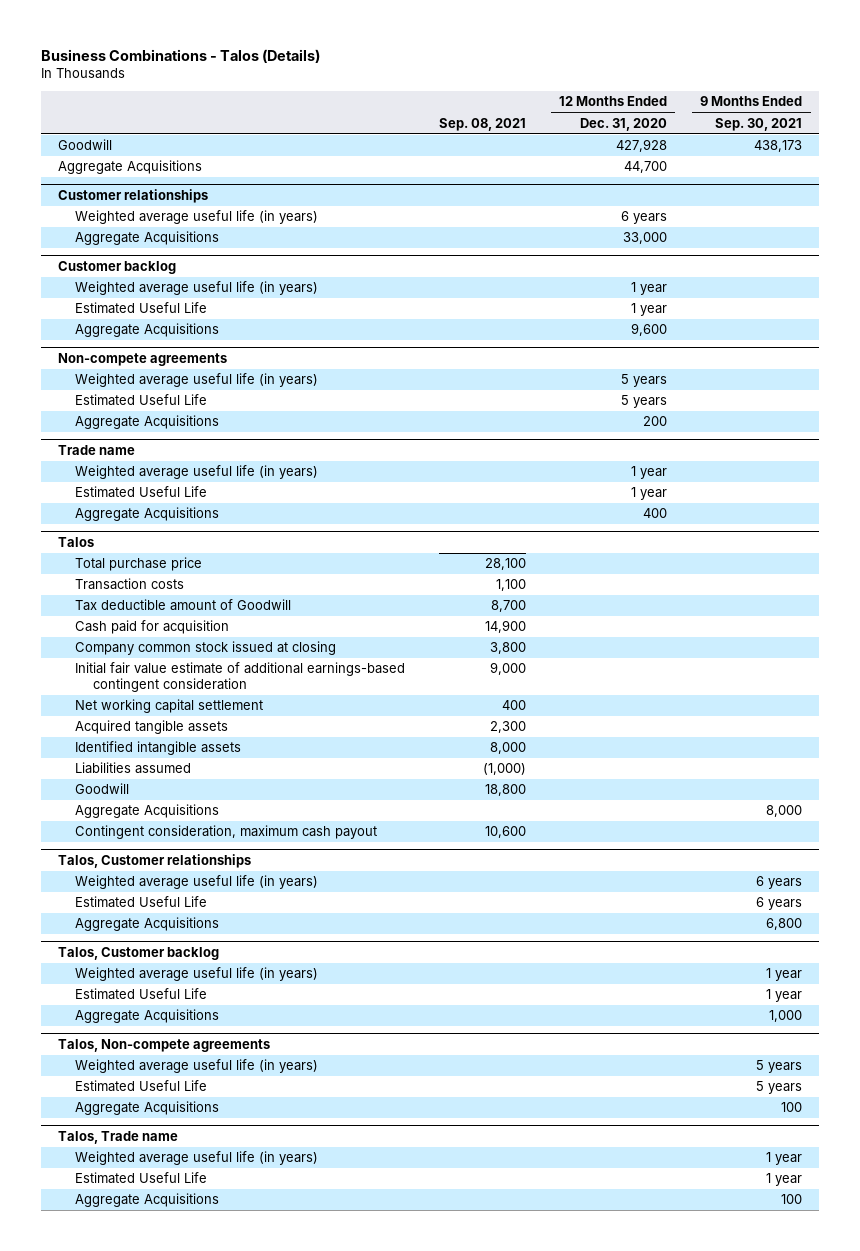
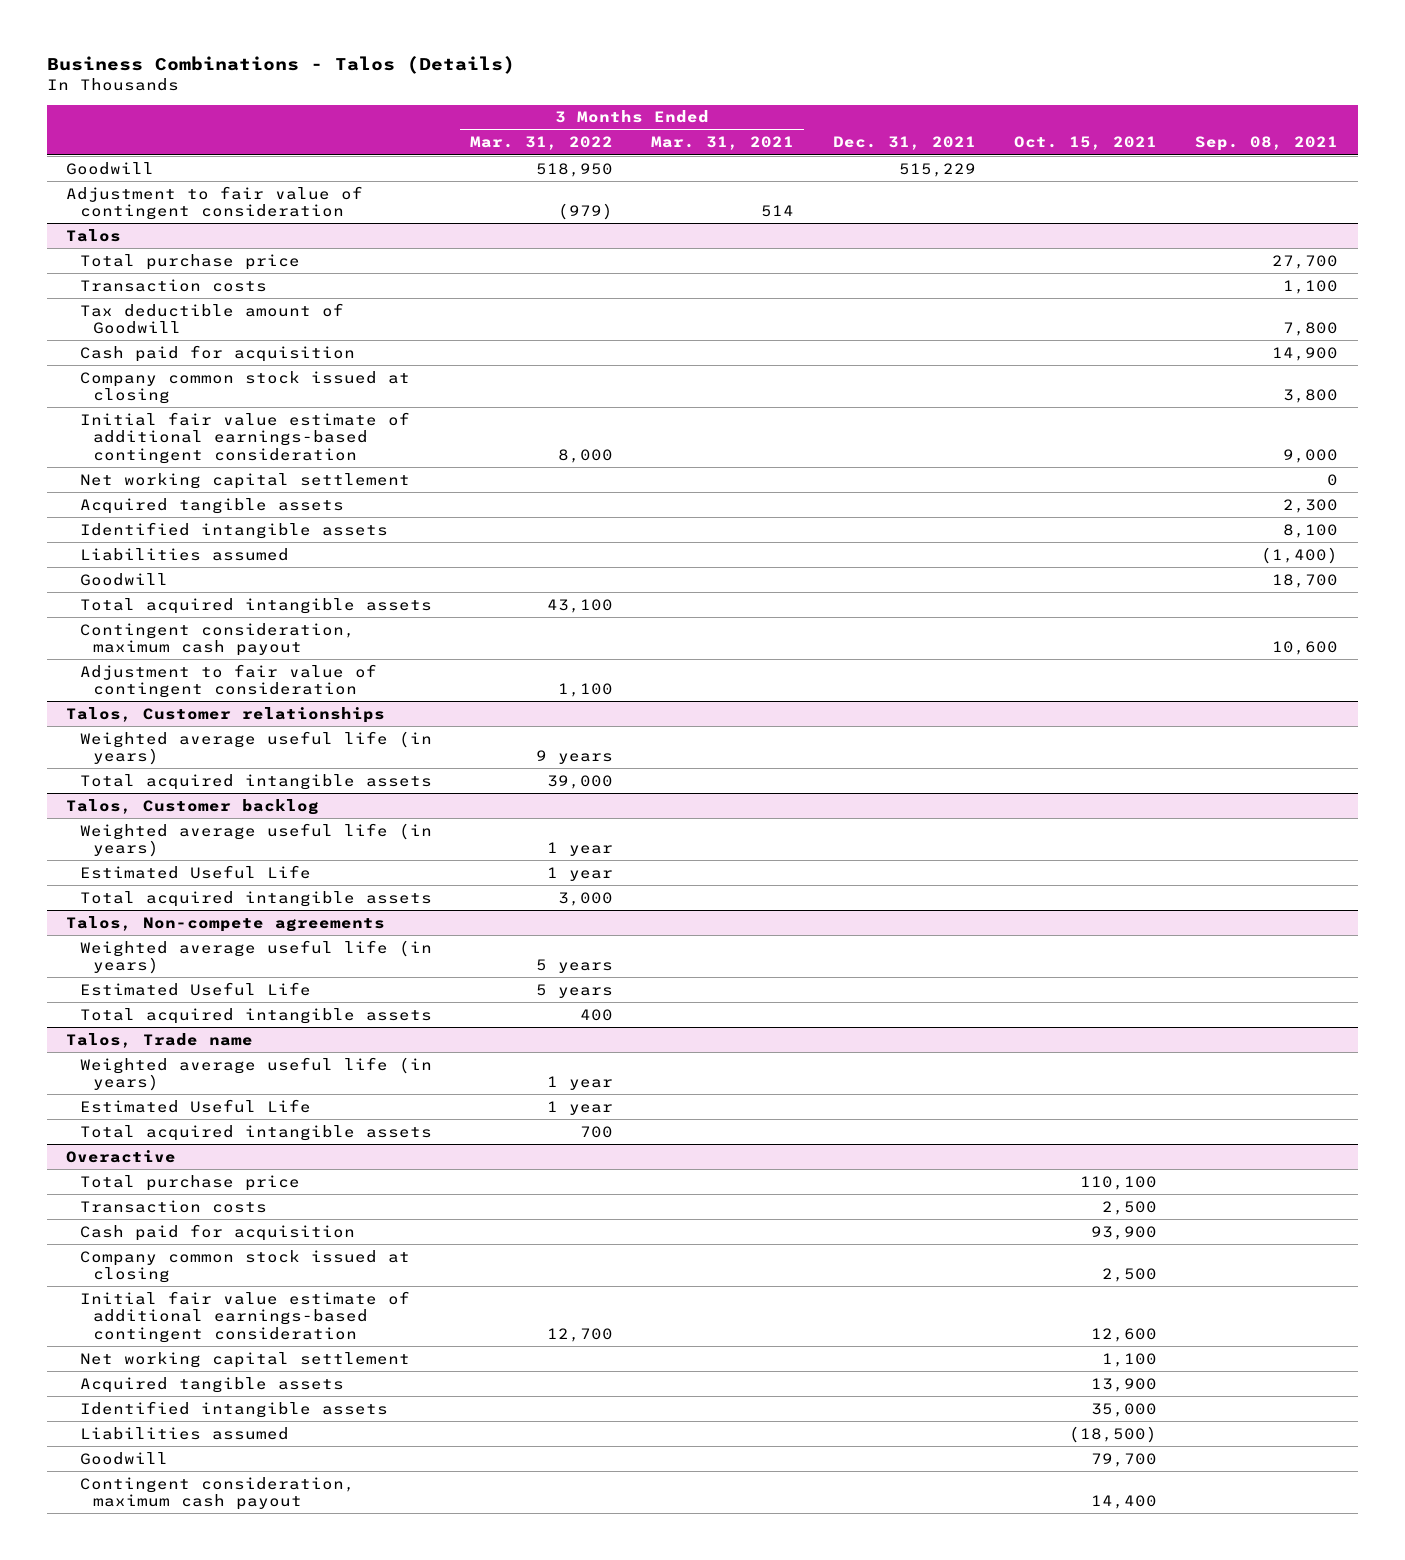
- | Sep. 08, 2021 | 12 Months Ended Dec. 31, 2020 | 9 Months Ended Sep. 30, 2021
+ | 3 Months Ended Mar. 31, 2022 | 3 Months Ended Mar. 31, 2021 | Dec. 31, 2021 | Oct. 15, 2021 | Sep. 08, 2021
- Aggregate Acquisitions | | 44,700 |
- Customer relationships
- Weighted average useful life (in years) | | 6 years |
- Aggregate Acquisitions | | 33,000 |
- Customer backlog
- Weighted average useful life (in years) | | 1 year |
- Estimated Useful Life | | 1 year |
- Aggregate Acquisitions | | 9,600 |
- Non-compete agreements
- Weighted average useful life (in years) | | 5 years |
- Estimated Useful Life | | 5 years |
- Aggregate Acquisitions | | 200 |
- Trade name
- Weighted average useful life (in years) | | 1 year |
- Estimated Useful Life | | 1 year |
- Aggregate Acquisitions | | 400 |
+ Adjustment to fair value of contingent consideration | (979) | 514 | | |
@ Talos
- Total purchase price | 28,100 | |
+ Total purchase price | | | | | 27,700
- Tax deductible amount of Goodwill | 8,700 | |
+ Tax deductible amount of Goodwill | | | | | 7,800
- Net working capital settlement | 400 | |
+ Net working capital settlement | | | | | 0
- Identified intangible assets | 8,000 | |
- Liabilities assumed | (1,000) | |
- Goodwill | 18,800 | |
- Aggregate Acquisitions | | | 8,000
+ Identified intangible assets | | | | | 8,100
+ Liabilities assumed | | | | | (1,400)
+ Goodwill | | | | | 18,700
+ Total acquired intangible assets | 43,100 | | | |
+ Adjustment to fair value of contingent consideration | 1,100 | | | |
@ Talos, Customer relationships
- Estimated Useful Life | | | 6 years
- Aggregate Acquisitions | | | 6,800
+ Total acquired intangible assets | 39,000 | | | |
@ Talos, Customer backlog
- Aggregate Acquisitions | | | 1,000
+ Total acquired intangible assets | 3,000 | | | |
@ Talos, Non-compete agreements
- Aggregate Acquisitions | | | 100
+ Total acquired intangible assets | 400 | | | |
@ Talos, Trade name
- Aggregate Acquisitions | | | 100
+ Total acquired intangible assets | 700 | | | |
+ Overactive
+ Total purchase price | | | | 110,100 |
+ Transaction costs | | | | 2,500 |
+ Cash paid for acquisition | | | | 93,900 |
+ Company common stock issued at closing | | | | 2,500 |
+ Initial fair value estimate of additional earnings-based contingent consideration | 12,700 | | | 12,600 |
+ Net working capital settlement | | | | 1,100 |
+ Acquired tangible assets | | | | 13,900 |
+ Identified intangible assets | | | | 35,000 |
+ Liabilities assumed | | | | (18,500) |
+ Goodwill | | | | 79,700 |
+ Contingent consideration, maximum cash payout | | | | 14,400 |

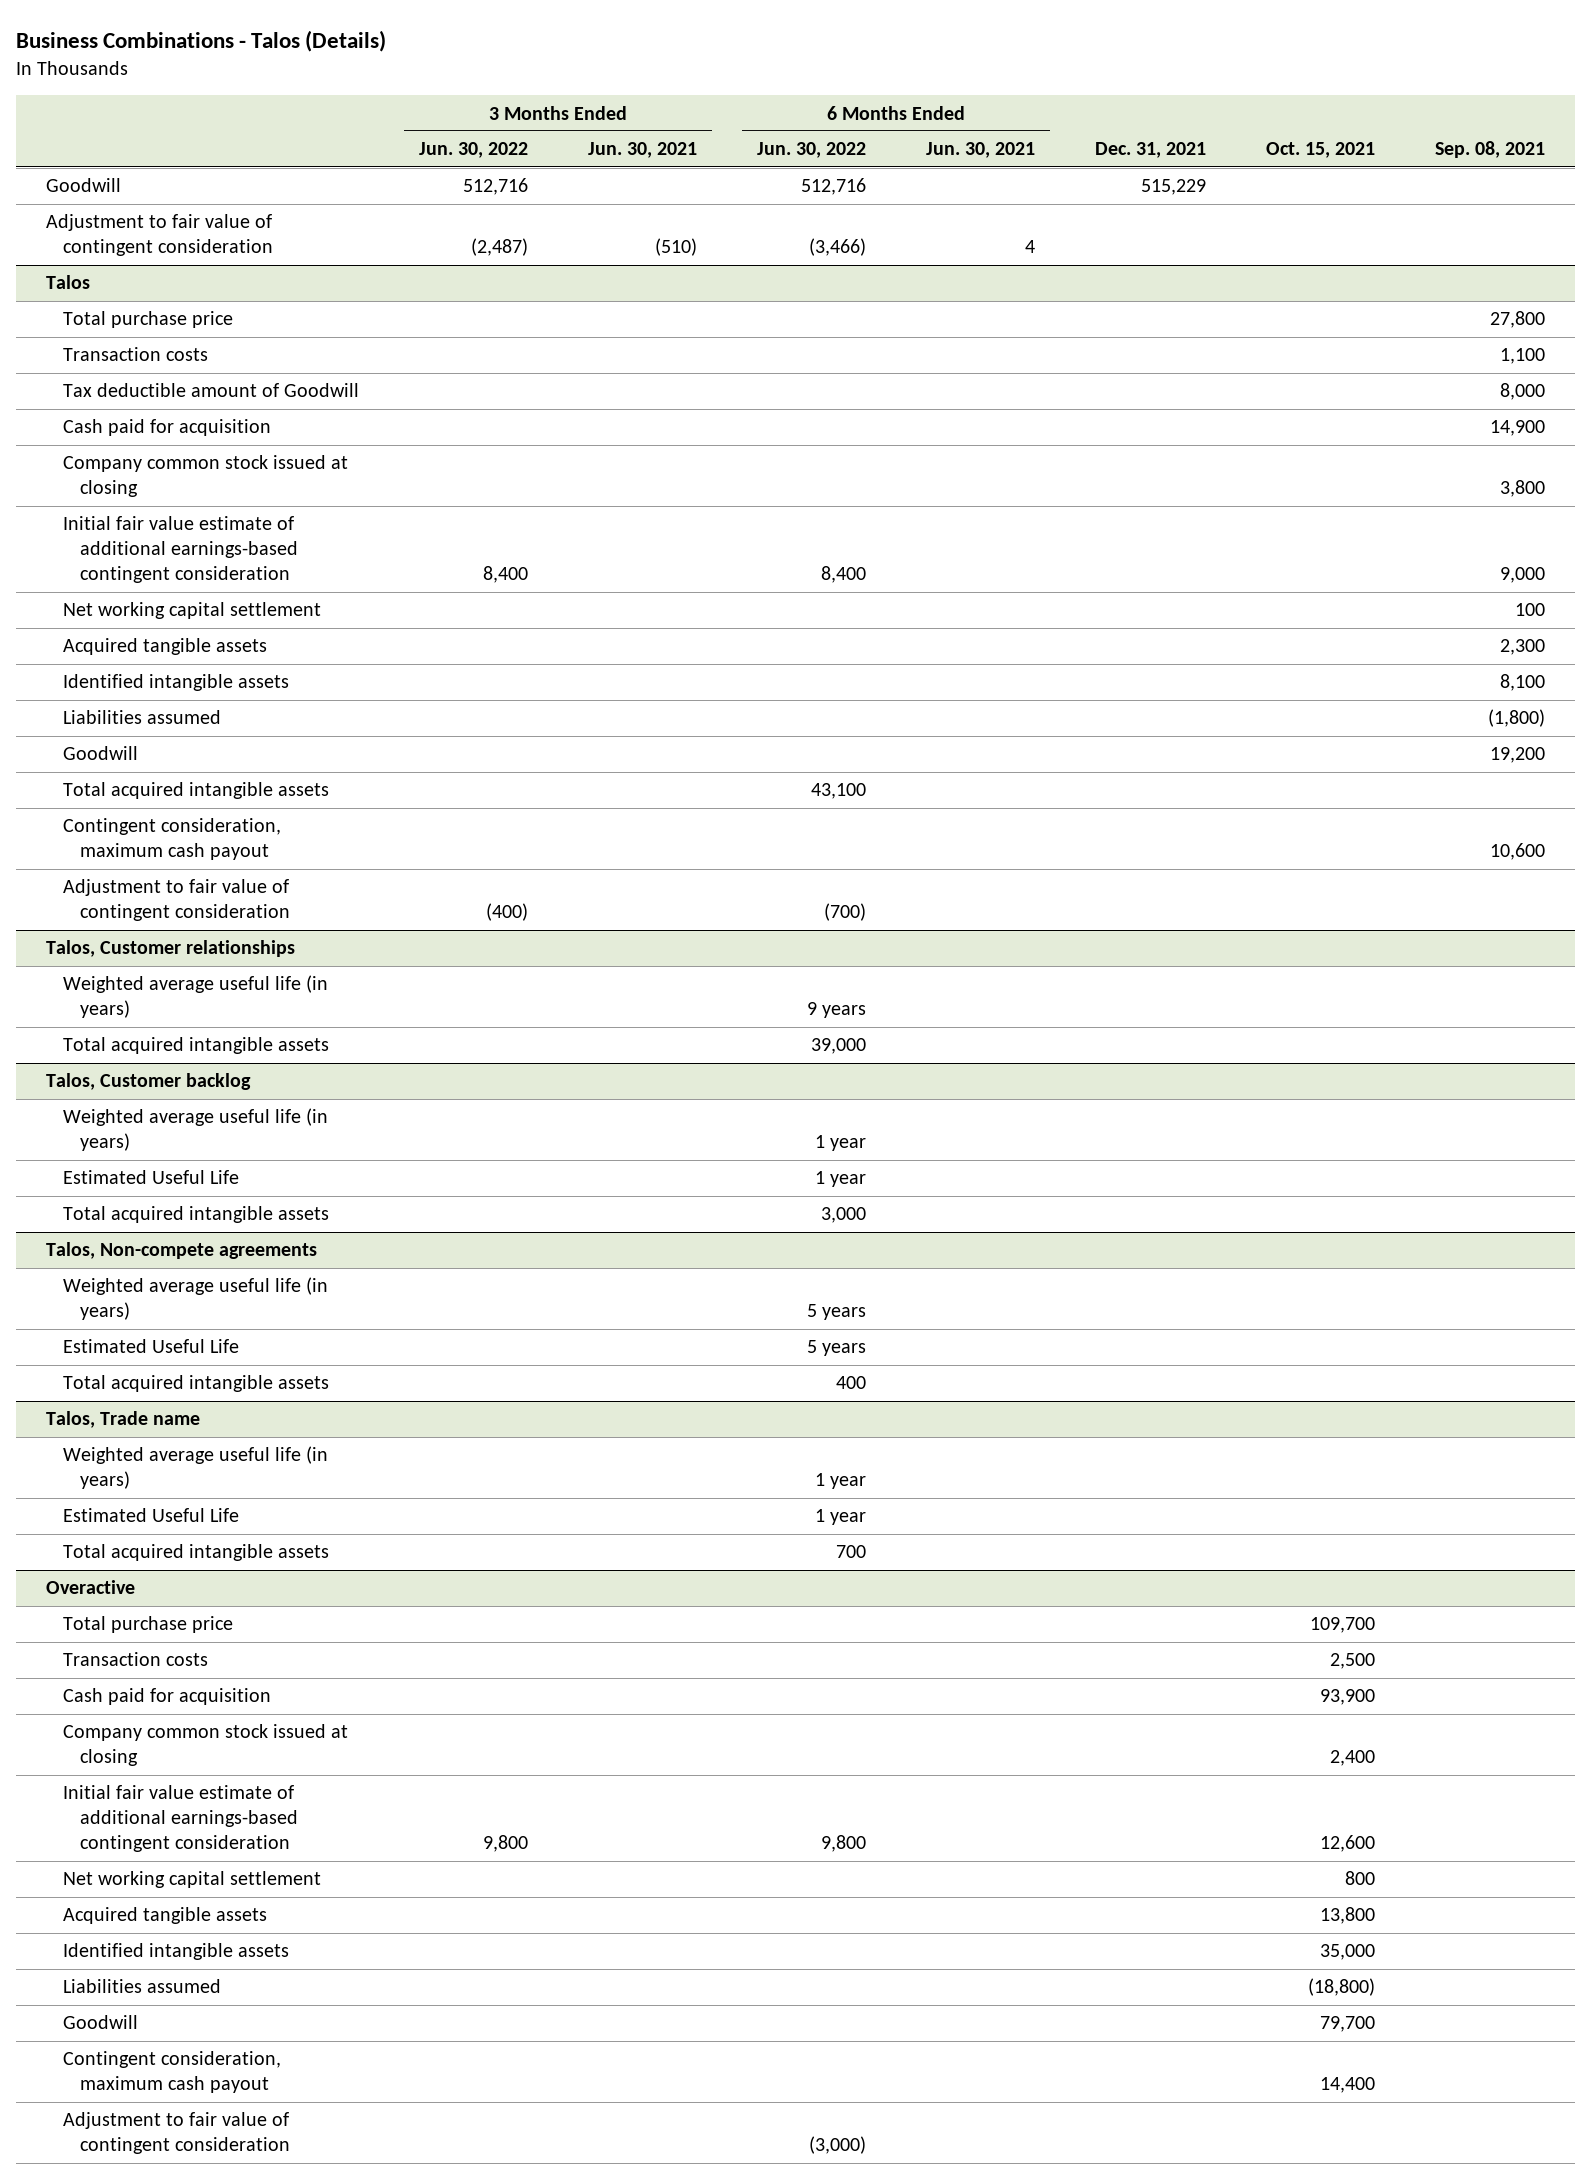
- | 3 Months Ended Mar. 31, 2022 | 3 Months Ended Mar. 31, 2021 | Dec. 31, 2021 | Oct. 15, 2021 | Sep. 08, 2021
+ | 3 Months Ended Jun. 30, 2022 | 3 Months Ended Jun. 30, 2021 | 6 Months Ended Jun. 30, 2022 | 6 Months Ended Jun. 30, 2021 | Dec. 31, 2021 | Oct. 15, 2021 | Sep. 08, 2021
@ Talos
- Total purchase price | | | | | 27,700
+ Total purchase price | | | | | | | 27,800
- Tax deductible amount of Goodwill | | | | | 7,800
+ Tax deductible amount of Goodwill | | | | | | | 8,000
- Net working capital settlement | | | | | 0
+ Net working capital settlement | | | | | | | 100
- Liabilities assumed | | | | | (1,400)
- Goodwill | | | | | 18,700
+ Liabilities assumed | | | | | | | (1,800)
+ Goodwill | | | | | | | 19,200
@ Overactive
- Total purchase price | | | | 110,100 |
+ Total purchase price | | | | | | 109,700 |
- Company common stock issued at closing | | | | 2,500 |
+ Company common stock issued at closing | | | | | | 2,400 |
- Net working capital settlement | | | | 1,100 |
- Acquired tangible assets | | | | 13,900 |
+ Net working capital settlement | | | | | | 800 |
+ Acquired tangible assets | | | | | | 13,800 |
- Liabilities assumed | | | | (18,500) |
+ Liabilities assumed | | | | | | (18,800) |
+ Adjustment to fair value of contingent consideration | | | (3,000) | | | |

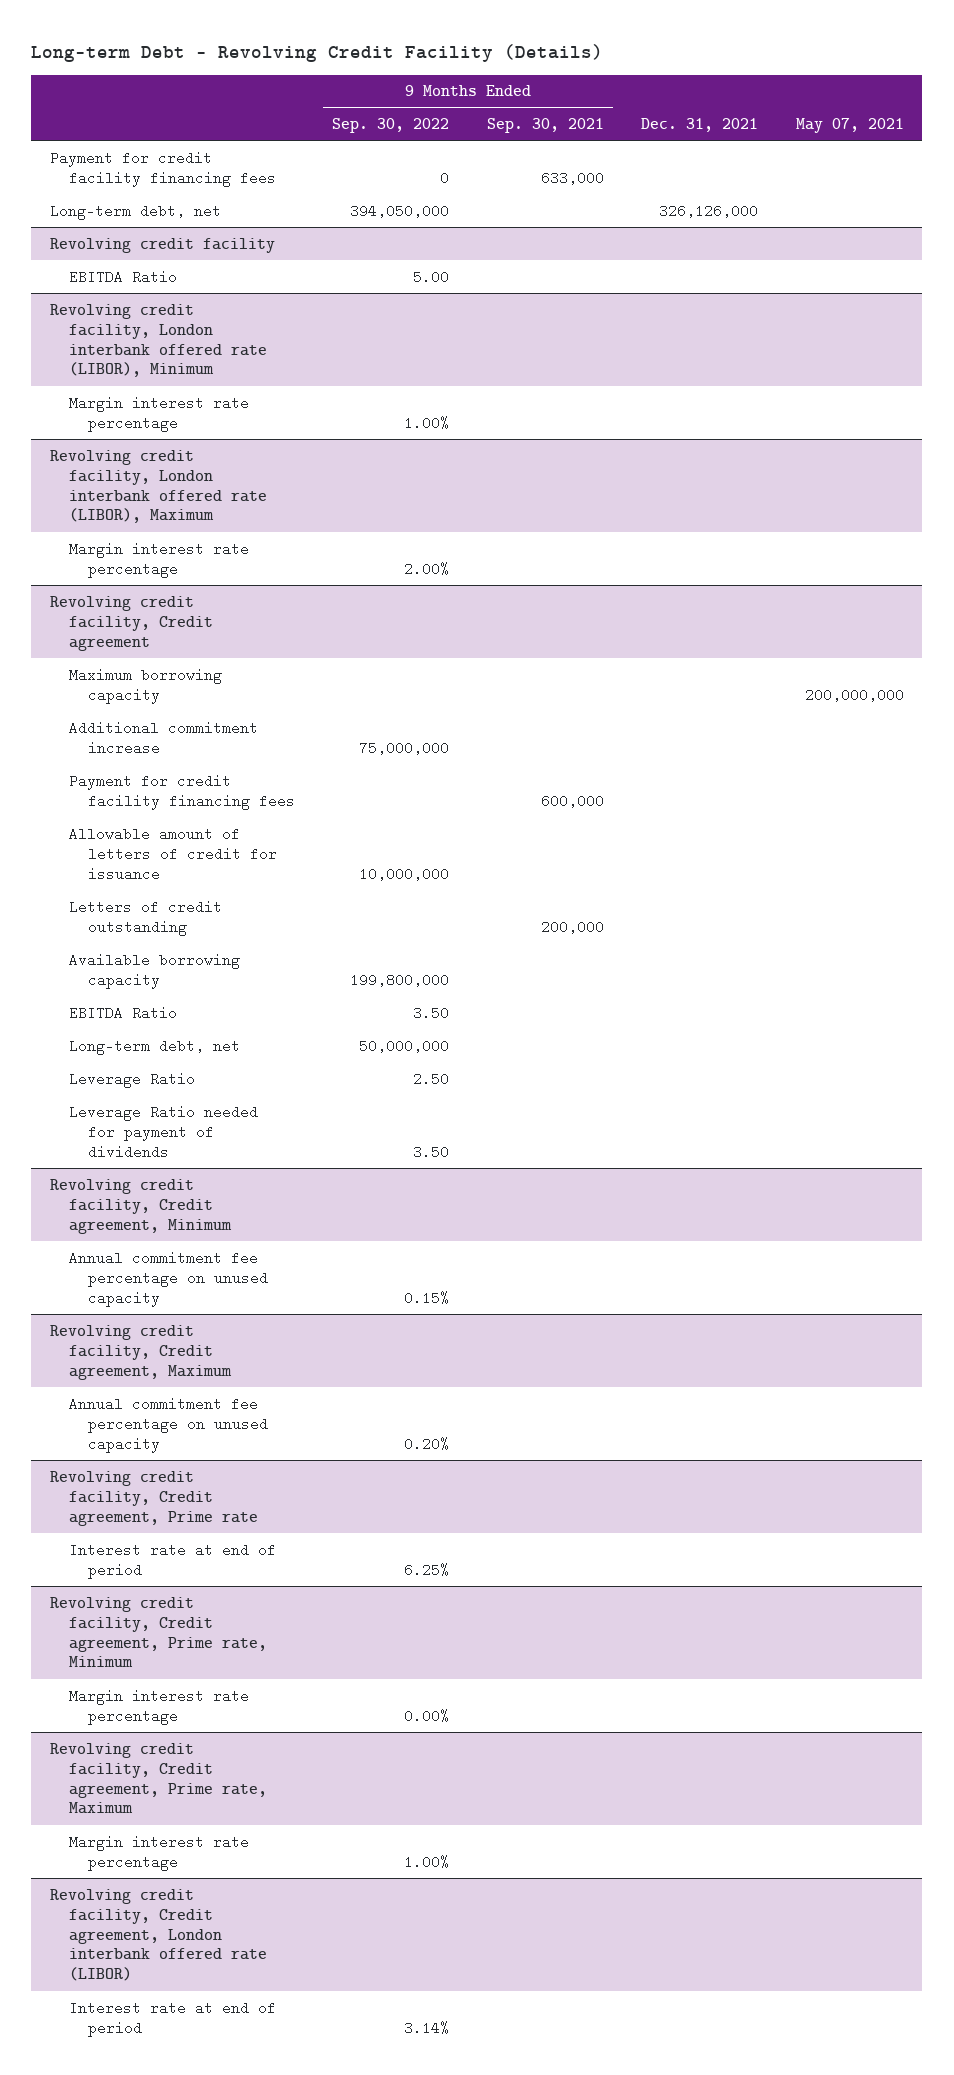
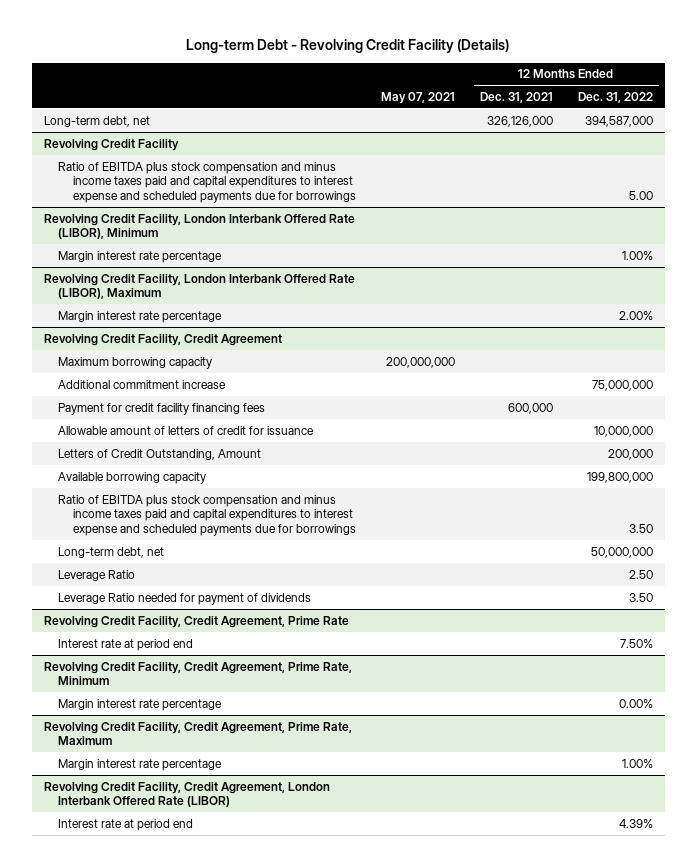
- | 9 Months Ended Sep. 30, 2022 | 9 Months Ended Sep. 30, 2021 | Dec. 31, 2021 | May 07, 2021
+ | May 07, 2021 | 12 Months Ended Dec. 31, 2021 | 12 Months Ended Dec. 31, 2022
- Payment for credit facility financing fees | 0 | 633,000 | |
- Revolving credit facility
- EBITDA Ratio | 5.00 | | |
- Revolving credit facility, London interbank offered rate (LIBOR), Minimum
+ Revolving Credit Facility
+ Ratio of EBITDA plus stock compensation and minus income taxes paid and capital expenditures to interest expense and scheduled payments due for borrowings | | | 5.00
+ Revolving Credit Facility, London Interbank Offered Rate (LIBOR), Minimum
- Revolving credit facility, London interbank offered rate (LIBOR), Maximum
+ Revolving Credit Facility, London Interbank Offered Rate (LIBOR), Maximum
- Revolving credit facility, Credit agreement
+ Revolving Credit Facility, Credit Agreement
- Letters of credit outstanding | | 200,000 | |
+ Letters of Credit Outstanding, Amount | | | 200,000
- EBITDA Ratio | 3.50 | | |
+ Ratio of EBITDA plus stock compensation and minus income taxes paid and capital expenditures to interest expense and scheduled payments due for borrowings | | | 3.50
- Revolving credit facility, Credit agreement, Minimum
- Annual commitment fee percentage on unused capacity | 0.15% | | |
- Revolving credit facility, Credit agreement, Maximum
- Annual commitment fee percentage on unused capacity | 0.20% | | |
- Revolving credit facility, Credit agreement, Prime rate
- Interest rate at end of period | 6.25% | | |
- Revolving credit facility, Credit agreement, Prime rate, Minimum
+ Revolving Credit Facility, Credit Agreement, Prime Rate
+ Interest rate at period end | | | 7.50%
+ Revolving Credit Facility, Credit Agreement, Prime Rate, Minimum
- Revolving credit facility, Credit agreement, Prime rate, Maximum
+ Revolving Credit Facility, Credit Agreement, Prime Rate, Maximum
- Revolving credit facility, Credit agreement, London interbank offered rate (LIBOR)
- Interest rate at end of period | 3.14% | | |
+ Revolving Credit Facility, Credit Agreement, London Interbank Offered Rate (LIBOR)
+ Interest rate at period end | | | 4.39%

